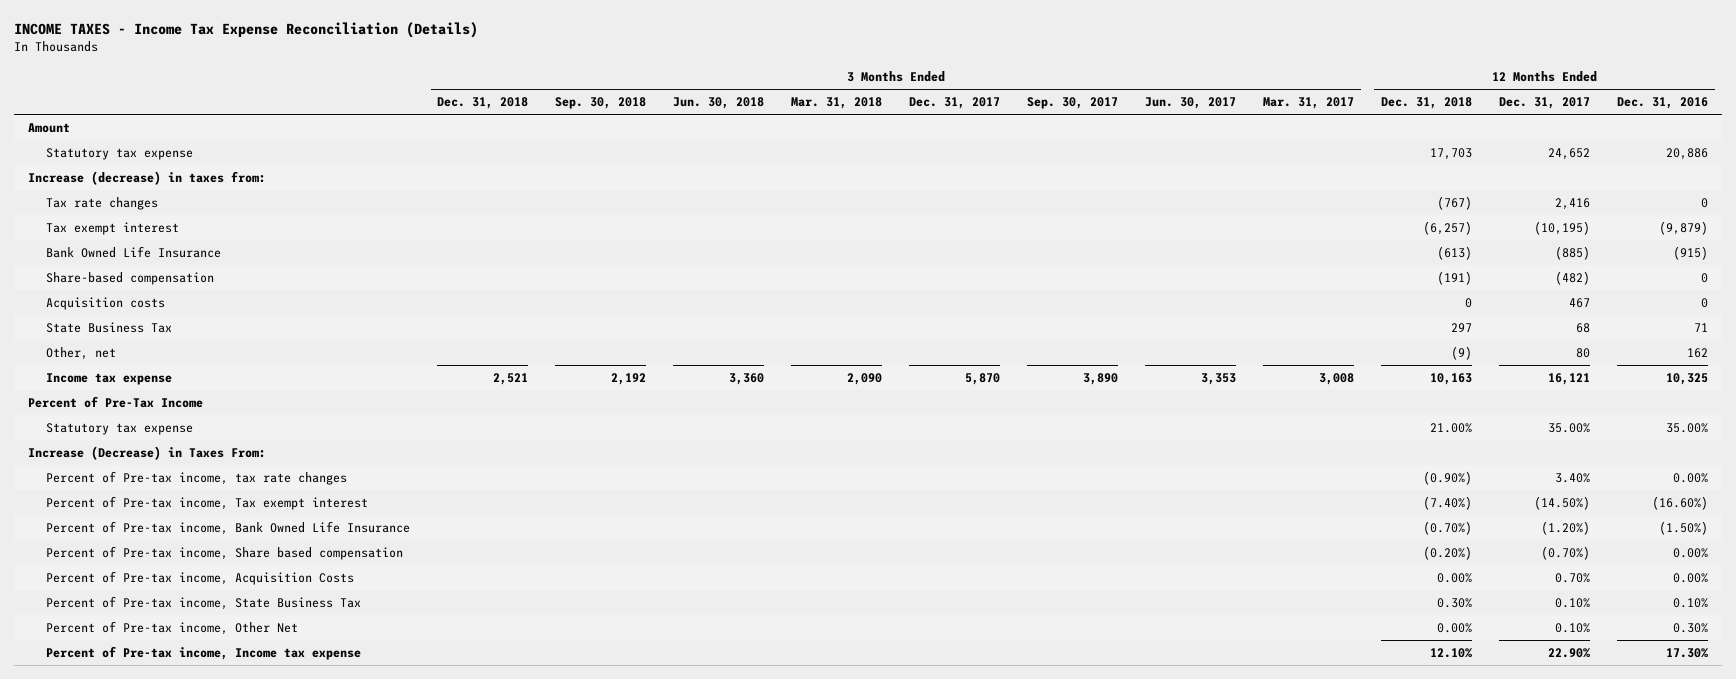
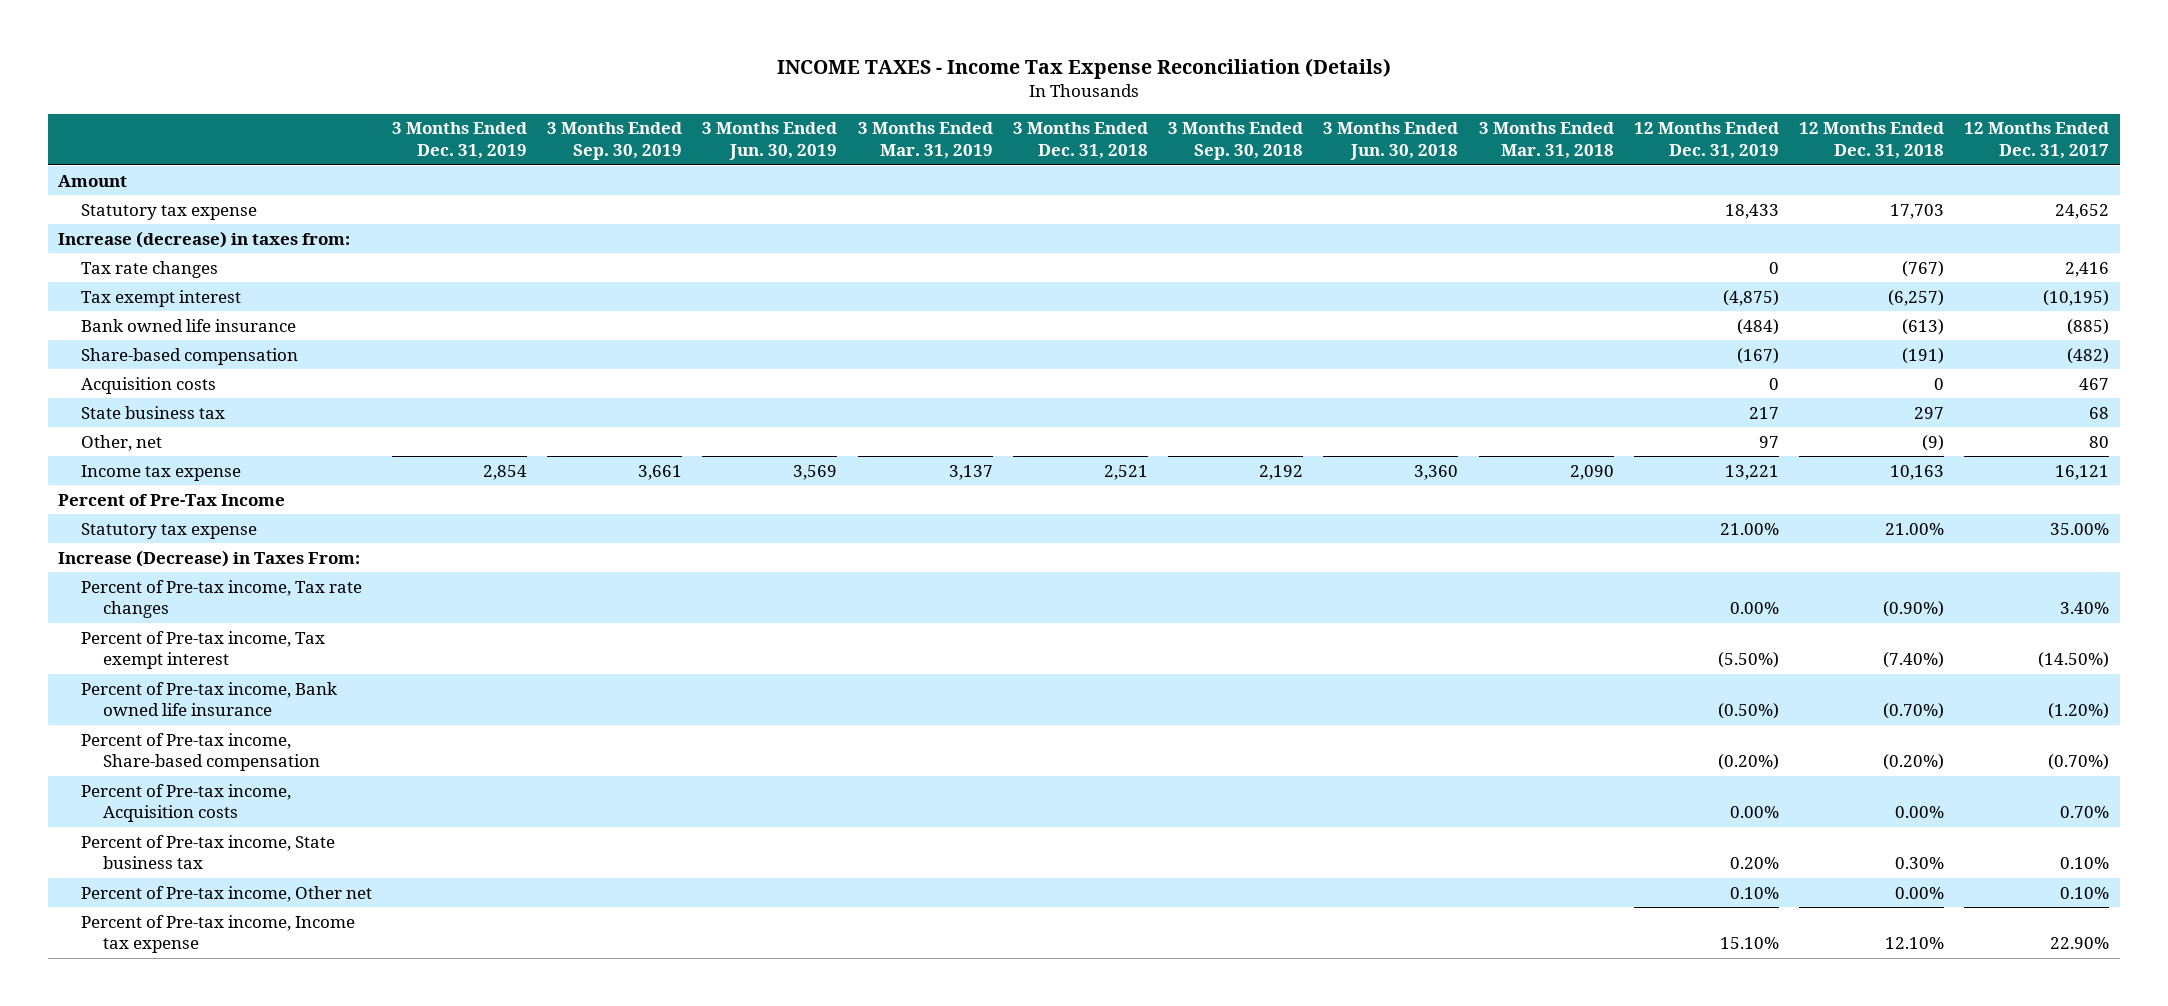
- | 3 Months Ended Dec. 31, 2018 | 3 Months Ended Sep. 30, 2018 | 3 Months Ended Jun. 30, 2018 | 3 Months Ended Mar. 31, 2018 | 3 Months Ended Dec. 31, 2017 | 3 Months Ended Sep. 30, 2017 | 3 Months Ended Jun. 30, 2017 | 3 Months Ended Mar. 31, 2017 | 12 Months Ended Dec. 31, 2018 | 12 Months Ended Dec. 31, 2017 | 12 Months Ended Dec. 31, 2016
+ | 3 Months Ended Dec. 31, 2019 | 3 Months Ended Sep. 30, 2019 | 3 Months Ended Jun. 30, 2019 | 3 Months Ended Mar. 31, 2019 | 3 Months Ended Dec. 31, 2018 | 3 Months Ended Sep. 30, 2018 | 3 Months Ended Jun. 30, 2018 | 3 Months Ended Mar. 31, 2018 | 12 Months Ended Dec. 31, 2019 | 12 Months Ended Dec. 31, 2018 | 12 Months Ended Dec. 31, 2017
- Bank Owned Life Insurance | | | | | | | | | (613) | (885) | (915)
+ Bank owned life insurance | | | | | | | | | (484) | (613) | (885)
- State Business Tax | | | | | | | | | 297 | 68 | 71
+ State business tax | | | | | | | | | 217 | 297 | 68
- Percent of Pre-tax income, tax rate changes | | | | | | | | | (0.90%) | 3.40% | 0.00%
+ Percent of Pre-tax income, Tax rate changes | | | | | | | | | 0.00% | (0.90%) | 3.40%
- Percent of Pre-tax income, Bank Owned Life Insurance | | | | | | | | | (0.70%) | (1.20%) | (1.50%)
- Percent of Pre-tax income, Share based compensation | | | | | | | | | (0.20%) | (0.70%) | 0.00%
- Percent of Pre-tax income, Acquisition Costs | | | | | | | | | 0.00% | 0.70% | 0.00%
- Percent of Pre-tax income, State Business Tax | | | | | | | | | 0.30% | 0.10% | 0.10%
- Percent of Pre-tax income, Other Net | | | | | | | | | 0.00% | 0.10% | 0.30%
+ Percent of Pre-tax income, Bank owned life insurance | | | | | | | | | (0.50%) | (0.70%) | (1.20%)
+ Percent of Pre-tax income, Share-based compensation | | | | | | | | | (0.20%) | (0.20%) | (0.70%)
+ Percent of Pre-tax income, Acquisition costs | | | | | | | | | 0.00% | 0.00% | 0.70%
+ Percent of Pre-tax income, State business tax | | | | | | | | | 0.20% | 0.30% | 0.10%
+ Percent of Pre-tax income, Other net | | | | | | | | | 0.10% | 0.00% | 0.10%

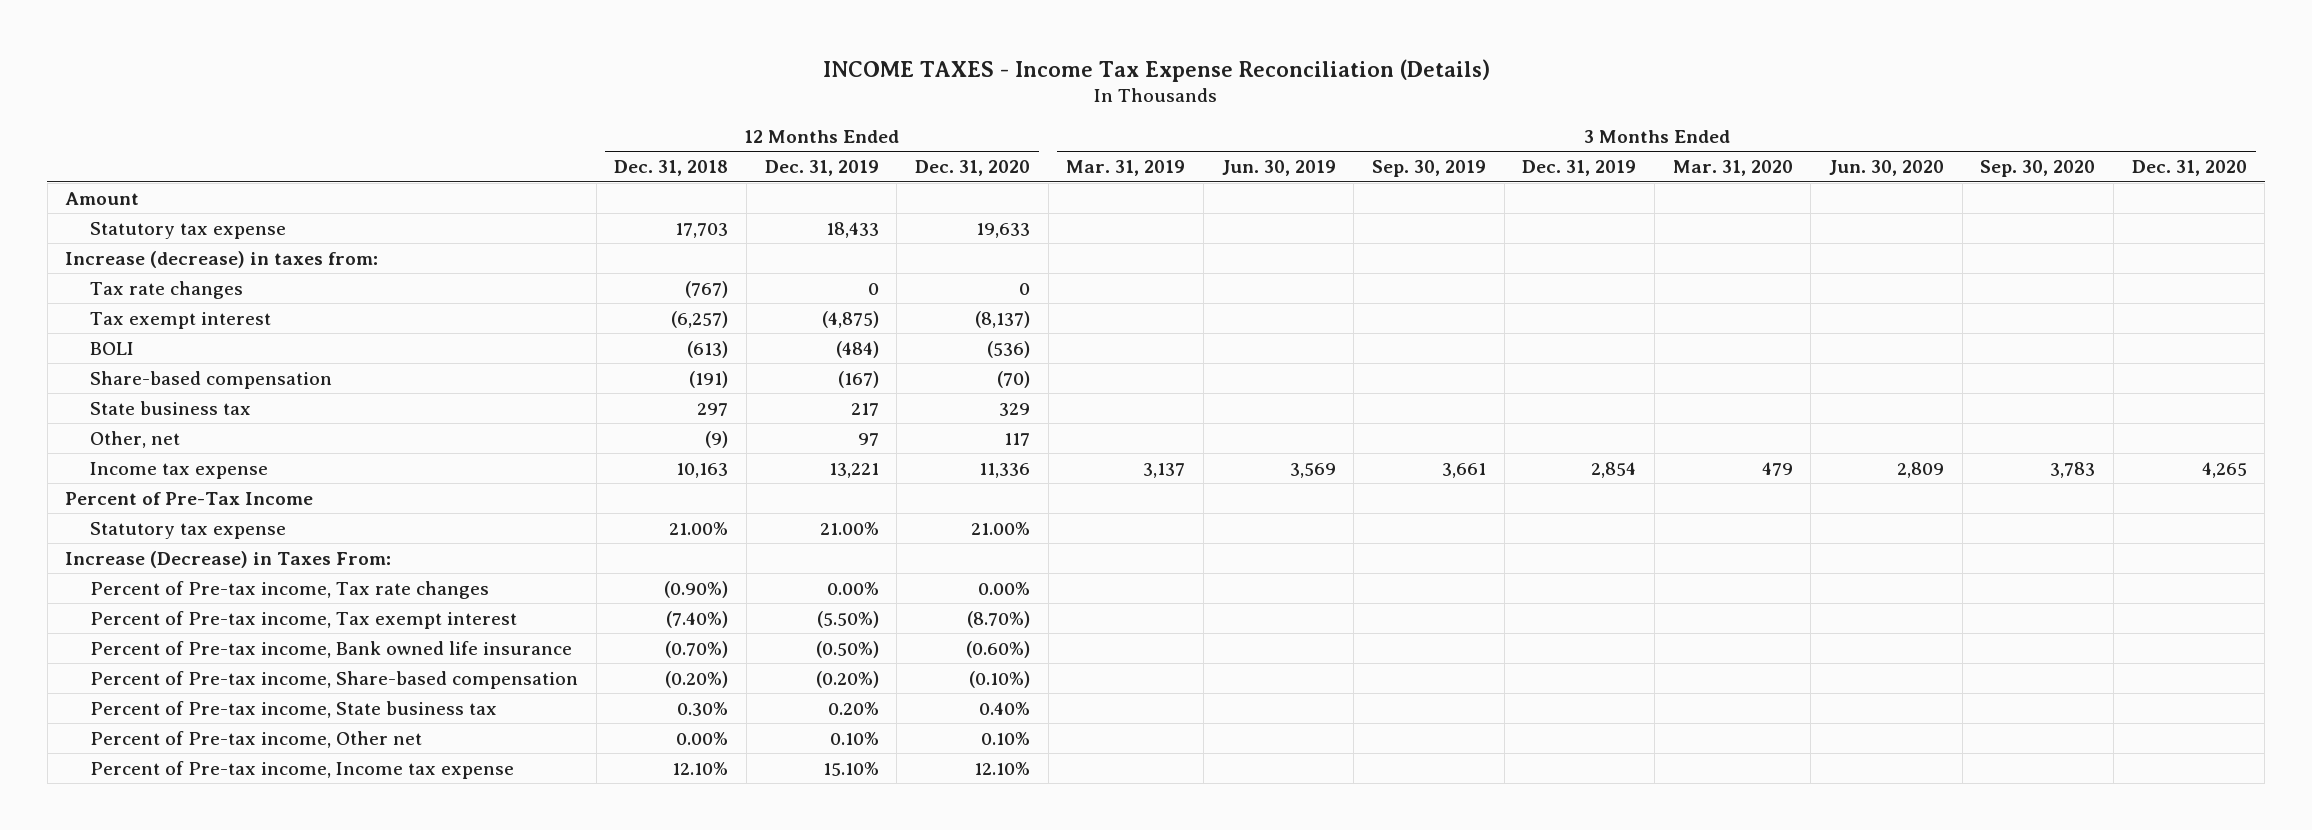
- | 3 Months Ended Dec. 31, 2019 | 3 Months Ended Sep. 30, 2019 | 3 Months Ended Jun. 30, 2019 | 3 Months Ended Mar. 31, 2019 | 3 Months Ended Dec. 31, 2018 | 3 Months Ended Sep. 30, 2018 | 3 Months Ended Jun. 30, 2018 | 3 Months Ended Mar. 31, 2018 | 12 Months Ended Dec. 31, 2019 | 12 Months Ended Dec. 31, 2018 | 12 Months Ended Dec. 31, 2017
+ | 12 Months Ended Dec. 31, 2018 | 12 Months Ended Dec. 31, 2019 | 12 Months Ended Dec. 31, 2020 | 3 Months Ended Mar. 31, 2019 | 3 Months Ended Jun. 30, 2019 | 3 Months Ended Sep. 30, 2019 | 3 Months Ended Dec. 31, 2019 | 3 Months Ended Mar. 31, 2020 | 3 Months Ended Jun. 30, 2020 | 3 Months Ended Sep. 30, 2020 | 3 Months Ended Dec. 31, 2020
- Bank owned life insurance | | | | | | | | | (484) | (613) | (885)
+ BOLI | (613) | (484) | (536) | | | | | | | |
- Acquisition costs | | | | | | | | | 0 | 0 | 467
- Percent of Pre-tax income, Acquisition costs | | | | | | | | | 0.00% | 0.00% | 0.70%

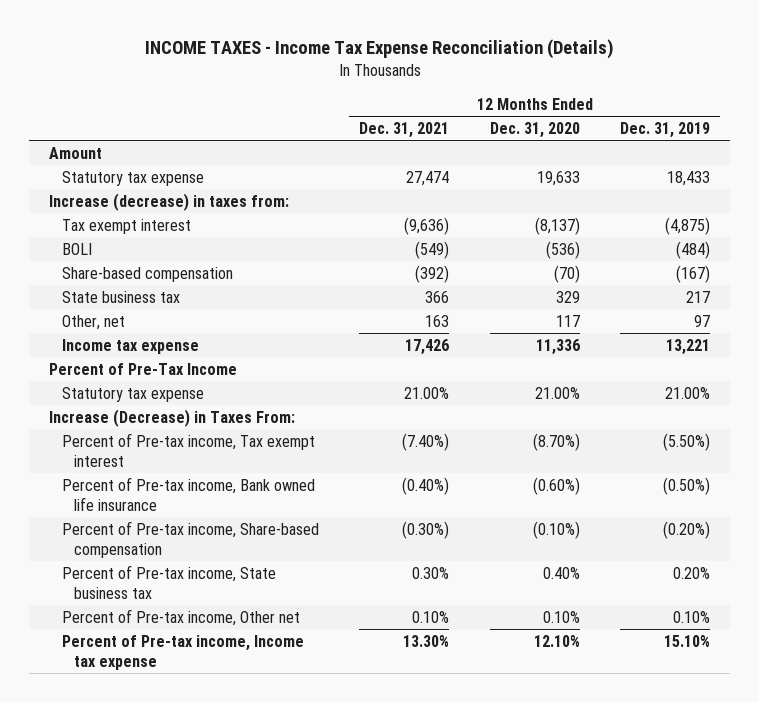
- | 12 Months Ended Dec. 31, 2018 | 12 Months Ended Dec. 31, 2019 | 12 Months Ended Dec. 31, 2020 | 3 Months Ended Mar. 31, 2019 | 3 Months Ended Jun. 30, 2019 | 3 Months Ended Sep. 30, 2019 | 3 Months Ended Dec. 31, 2019 | 3 Months Ended Mar. 31, 2020 | 3 Months Ended Jun. 30, 2020 | 3 Months Ended Sep. 30, 2020 | 3 Months Ended Dec. 31, 2020
+ | 12 Months Ended Dec. 31, 2021 | 12 Months Ended Dec. 31, 2020 | 12 Months Ended Dec. 31, 2019
- Tax rate changes | (767) | 0 | 0 | | | | | | | |
- Percent of Pre-tax income, Tax rate changes | (0.90%) | 0.00% | 0.00% | | | | | | | |

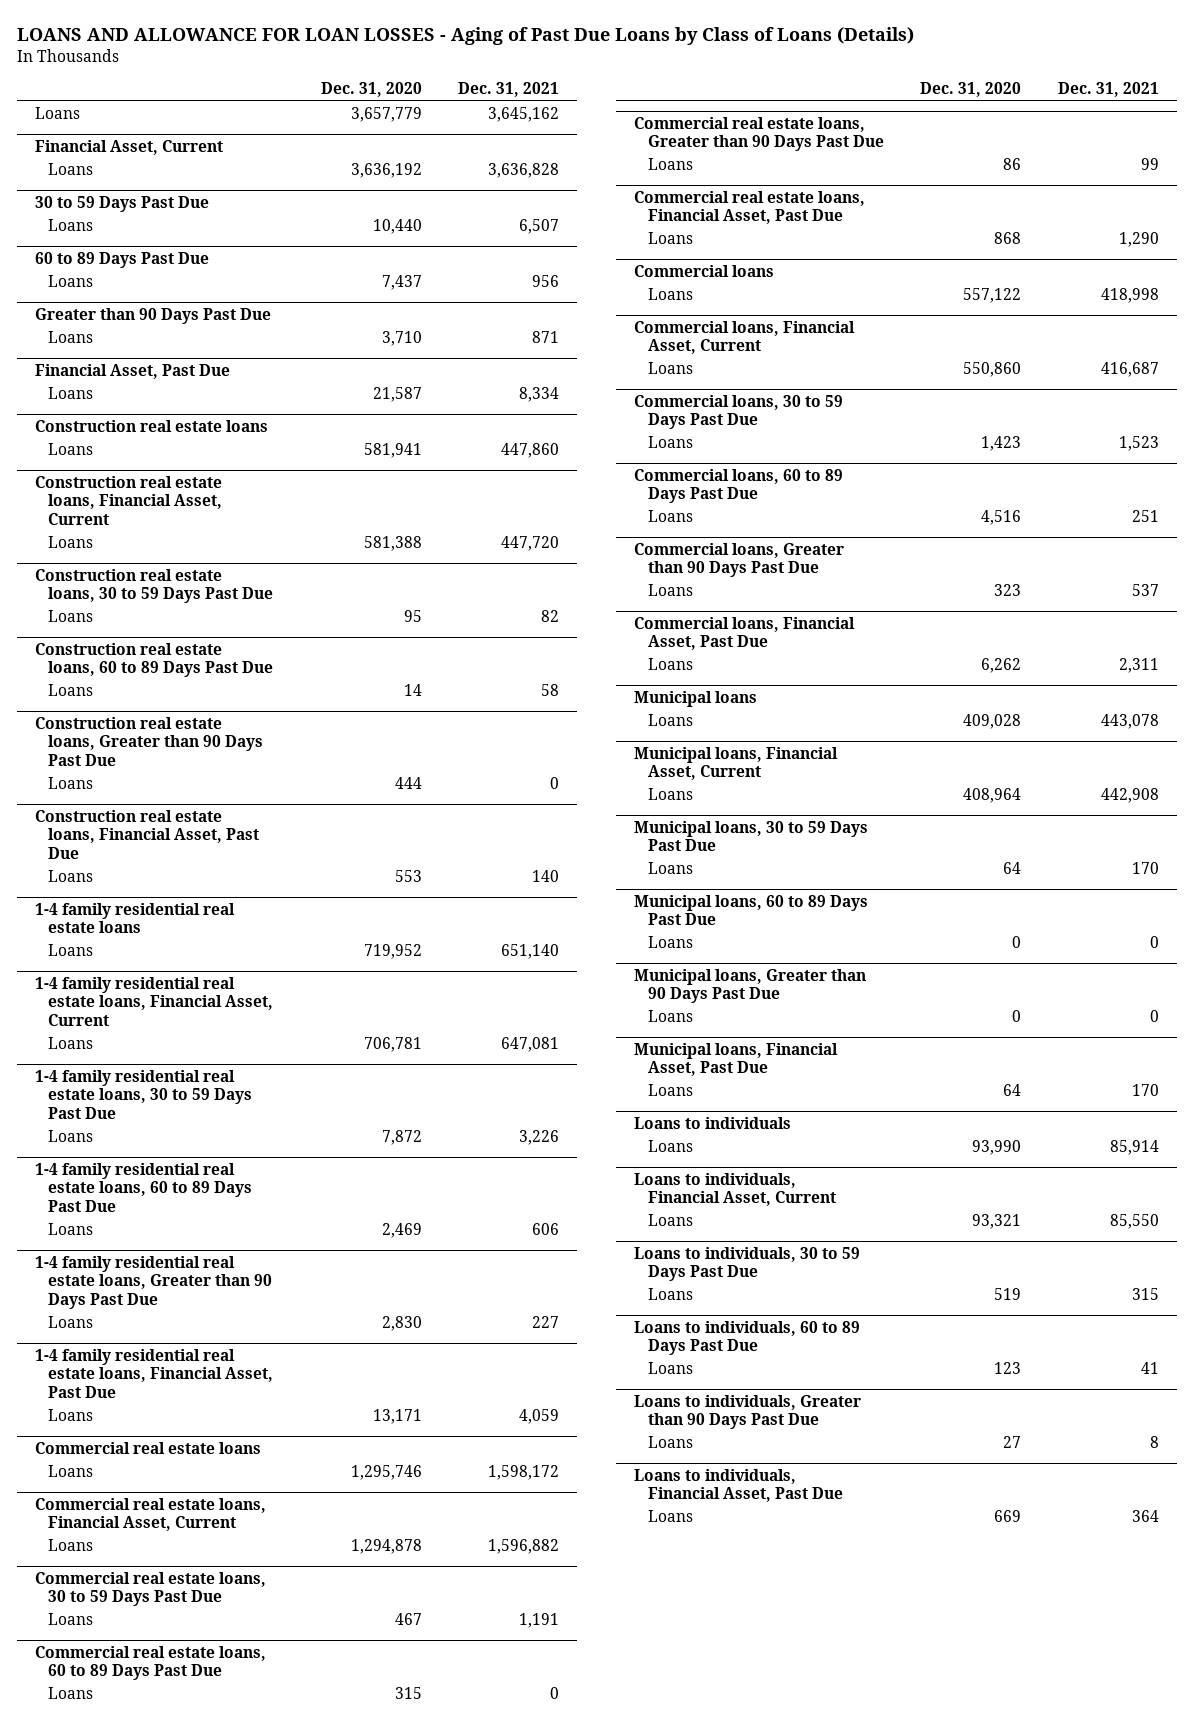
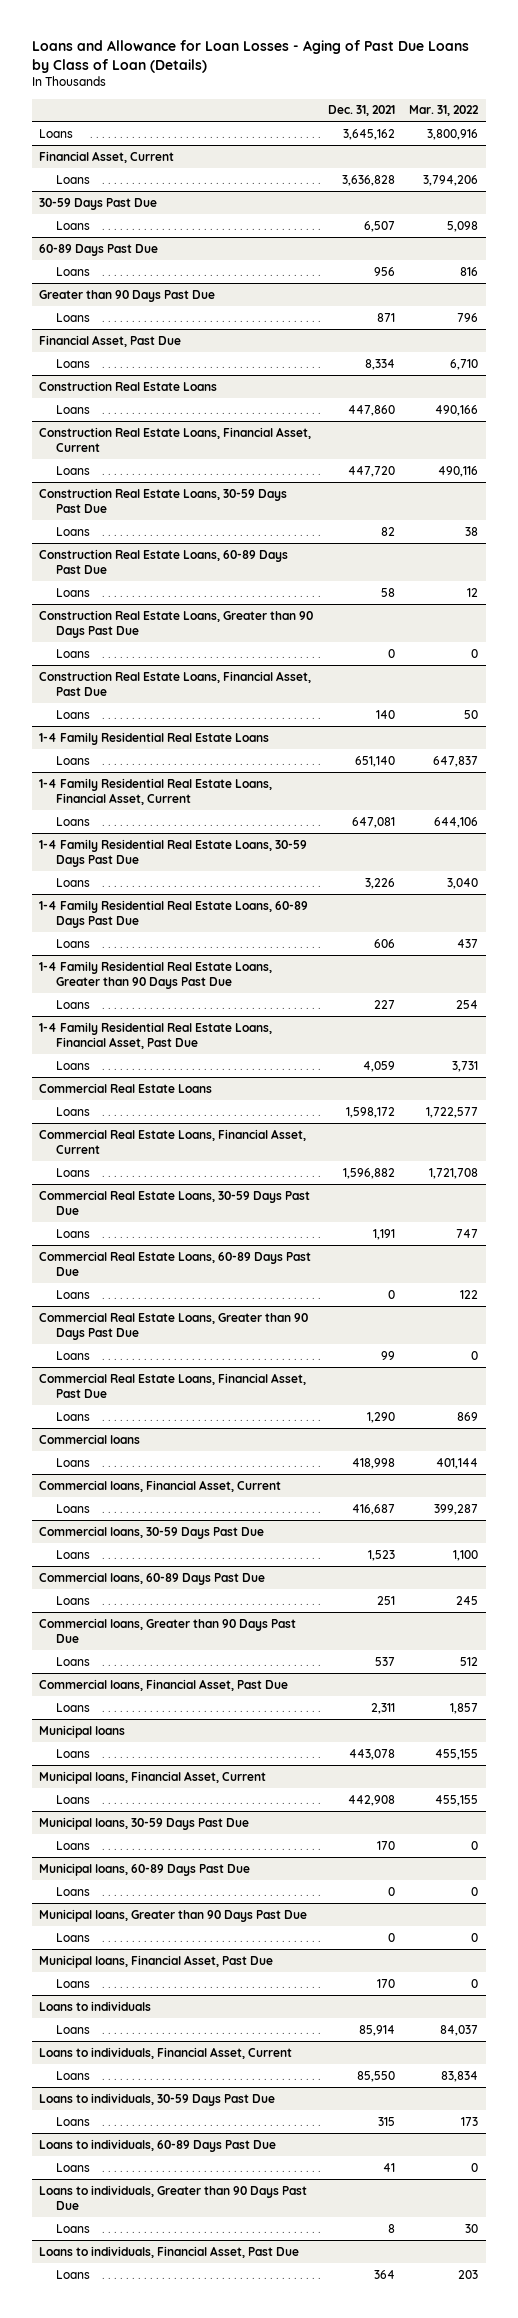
- LOANS AND ALLOWANCE FOR LOAN LOSSES - Aging of Past Due Loans by Class of Loans (Details)
+ Loans and Allowance for Loan Losses - Aging of Past Due Loans by Class of Loan (Details)
- | Dec. 31, 2020 | Dec. 31, 2021
+ | Dec. 31, 2021 | Mar. 31, 2022
- 30 to 59 Days Past Due
+ 30-59 Days Past Due
- 60 to 89 Days Past Due
+ 60-89 Days Past Due
- Construction real estate loans
+ Construction Real Estate Loans
- Construction real estate loans, Financial Asset, Current
+ Construction Real Estate Loans, Financial Asset, Current
- Construction real estate loans, 30 to 59 Days Past Due
+ Construction Real Estate Loans, 30-59 Days Past Due
- Construction real estate loans, 60 to 89 Days Past Due
+ Construction Real Estate Loans, 60-89 Days Past Due
- Construction real estate loans, Greater than 90 Days Past Due
+ Construction Real Estate Loans, Greater than 90 Days Past Due
- Construction real estate loans, Financial Asset, Past Due
+ Construction Real Estate Loans, Financial Asset, Past Due
- 1-4 family residential real estate loans
+ 1-4 Family Residential Real Estate Loans
- 1-4 family residential real estate loans, Financial Asset, Current
+ 1-4 Family Residential Real Estate Loans, Financial Asset, Current
- 1-4 family residential real estate loans, 30 to 59 Days Past Due
+ 1-4 Family Residential Real Estate Loans, 30-59 Days Past Due
- 1-4 family residential real estate loans, 60 to 89 Days Past Due
+ 1-4 Family Residential Real Estate Loans, 60-89 Days Past Due
- 1-4 family residential real estate loans, Greater than 90 Days Past Due
+ 1-4 Family Residential Real Estate Loans, Greater than 90 Days Past Due
- 1-4 family residential real estate loans, Financial Asset, Past Due
+ 1-4 Family Residential Real Estate Loans, Financial Asset, Past Due
- Commercial real estate loans
+ Commercial Real Estate Loans
- Commercial real estate loans, Financial Asset, Current
+ Commercial Real Estate Loans, Financial Asset, Current
- Commercial real estate loans, 30 to 59 Days Past Due
+ Commercial Real Estate Loans, 30-59 Days Past Due
- Commercial real estate loans, 60 to 89 Days Past Due
+ Commercial Real Estate Loans, 60-89 Days Past Due
- Commercial real estate loans, Greater than 90 Days Past Due
+ Commercial Real Estate Loans, Greater than 90 Days Past Due
- Commercial real estate loans, Financial Asset, Past Due
+ Commercial Real Estate Loans, Financial Asset, Past Due
- Commercial loans, 30 to 59 Days Past Due
+ Commercial loans, 30-59 Days Past Due
- Commercial loans, 60 to 89 Days Past Due
+ Commercial loans, 60-89 Days Past Due
- Municipal loans, 30 to 59 Days Past Due
+ Municipal loans, 30-59 Days Past Due
- Municipal loans, 60 to 89 Days Past Due
+ Municipal loans, 60-89 Days Past Due
- Loans to individuals, 30 to 59 Days Past Due
+ Loans to individuals, 30-59 Days Past Due
- Loans to individuals, 60 to 89 Days Past Due
+ Loans to individuals, 60-89 Days Past Due

